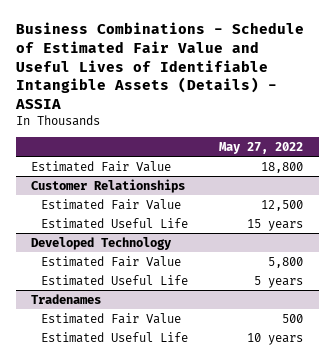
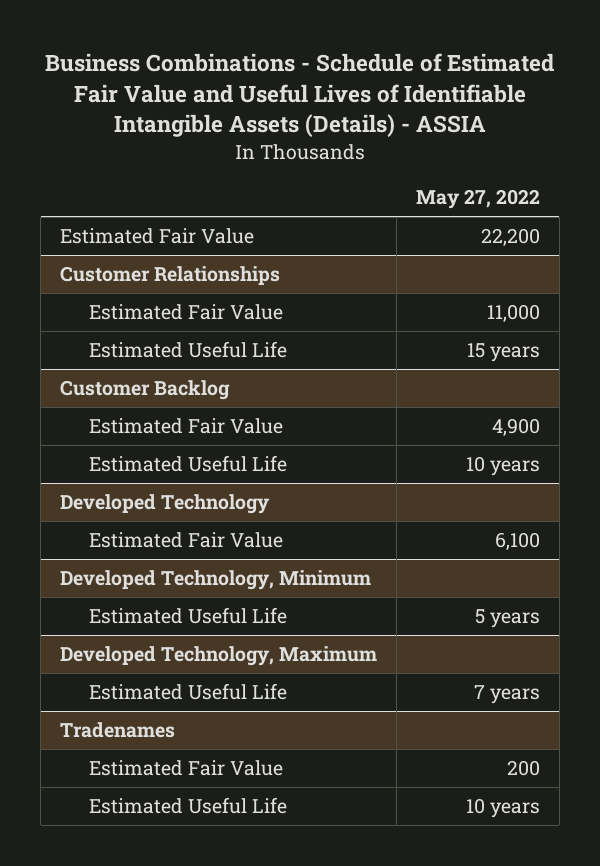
- Estimated Fair Value | 18,800
+ Estimated Fair Value | 22,200
@ Customer Relationships
- Estimated Fair Value | 12,500
+ Estimated Fair Value | 11,000
+ Customer Backlog
+ Estimated Fair Value | 4,900
+ Estimated Useful Life | 10 years
@ Developed Technology
- Estimated Fair Value | 5,800
+ Estimated Fair Value | 6,100
+ Developed Technology, Minimum
+ Developed Technology, Maximum
+ Estimated Useful Life | 7 years
@ Tradenames
- Estimated Fair Value | 500
+ Estimated Fair Value | 200

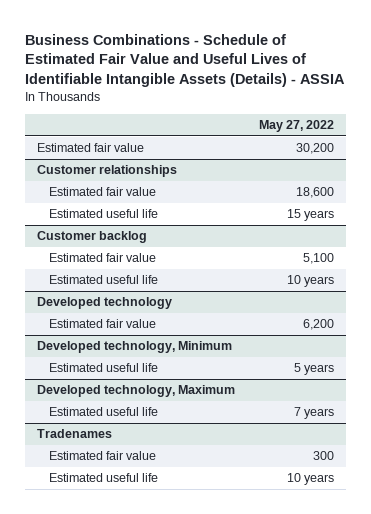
- Estimated Fair Value | 22,200
- Customer Relationships
- Estimated Fair Value | 11,000
- Estimated Useful Life | 15 years
- Customer Backlog
- Estimated Fair Value | 4,900
- Estimated Useful Life | 10 years
- Developed Technology
- Estimated Fair Value | 6,100
- Developed Technology, Minimum
- Estimated Useful Life | 5 years
- Developed Technology, Maximum
- Estimated Useful Life | 7 years
+ Estimated fair value | 30,200
+ Customer relationships
+ Estimated fair value | 18,600
+ Estimated useful life | 15 years
+ Customer backlog
+ Estimated fair value | 5,100
+ Estimated useful life | 10 years
+ Developed technology
+ Estimated fair value | 6,200
+ Developed technology, Minimum
+ Estimated useful life | 5 years
+ Developed technology, Maximum
+ Estimated useful life | 7 years
@ Tradenames
- Estimated Fair Value | 200
- Estimated Useful Life | 10 years
+ Estimated fair value | 300
+ Estimated useful life | 10 years

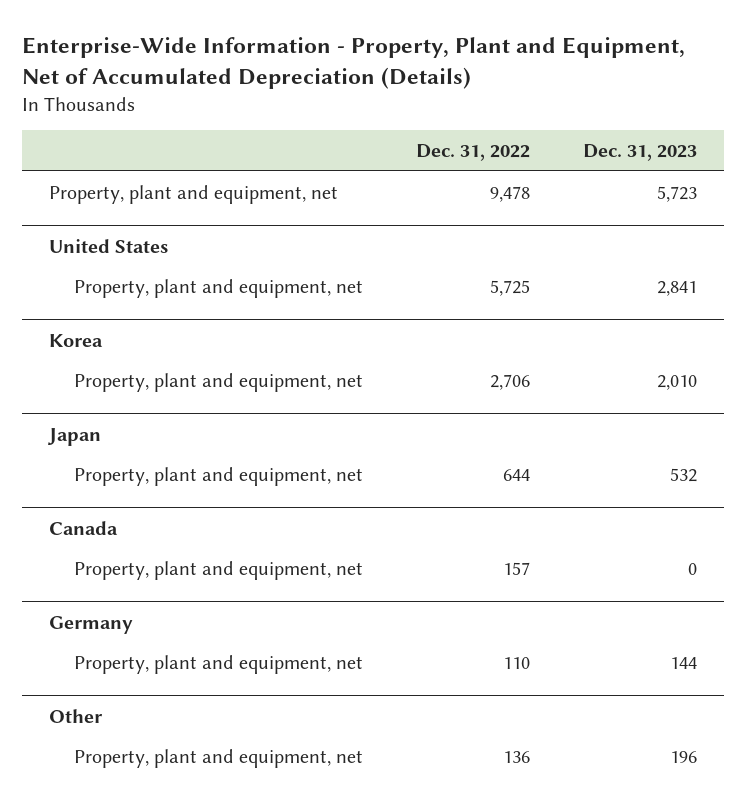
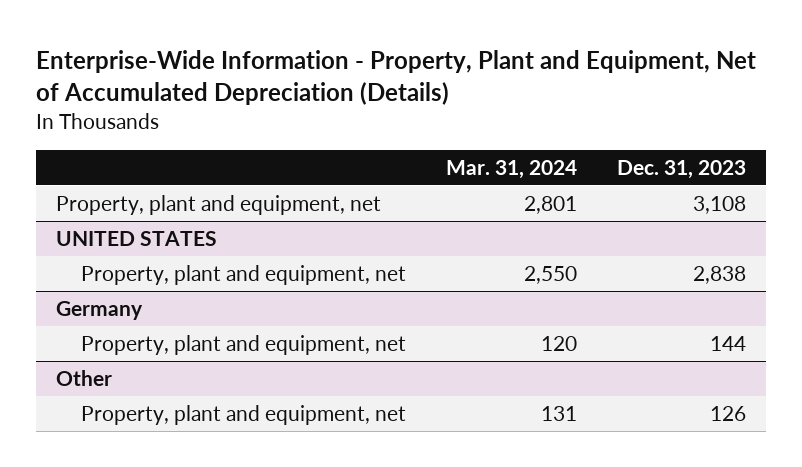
- | Dec. 31, 2022 | Dec. 31, 2023
+ | Mar. 31, 2024 | Dec. 31, 2023
- Property, plant and equipment, net | 9,478 | 5,723
- United States
- Property, plant and equipment, net | 5,725 | 2,841
- Korea
- Property, plant and equipment, net | 2,706 | 2,010
- Japan
- Property, plant and equipment, net | 644 | 532
- Canada
- Property, plant and equipment, net | 157 | 0
+ Property, plant and equipment, net | 2,801 | 3,108
+ UNITED STATES
+ Property, plant and equipment, net | 2,550 | 2,838
@ Other
- Property, plant and equipment, net | 136 | 196
+ Property, plant and equipment, net | 131 | 126

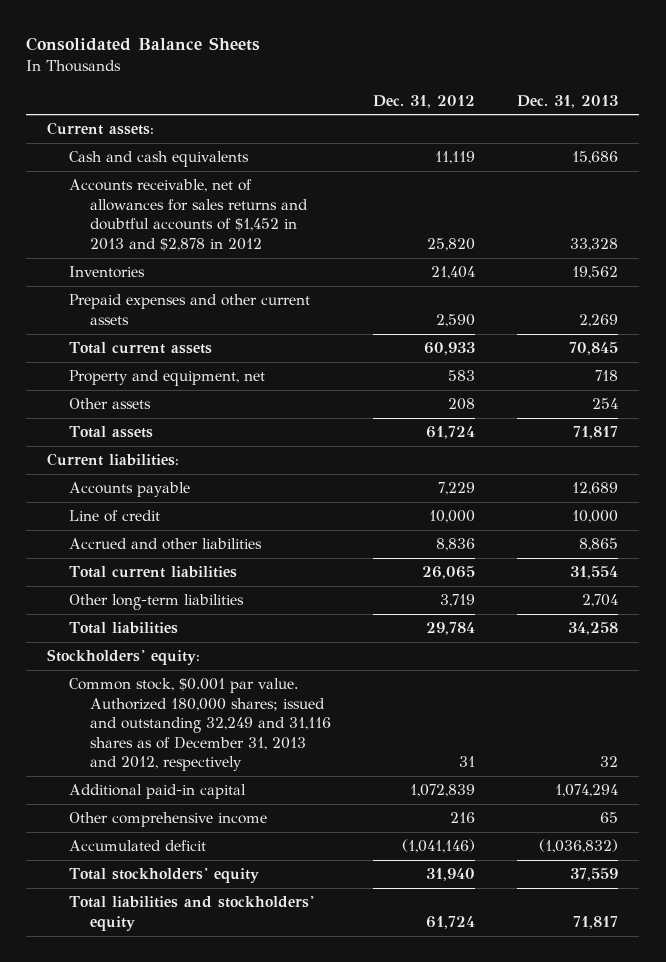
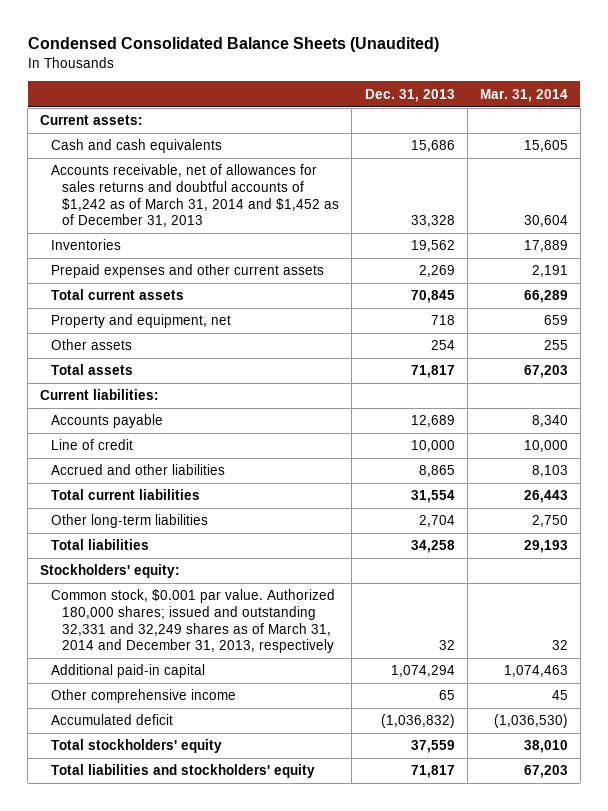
- Consolidated Balance Sheets
+ Condensed Consolidated Balance Sheets (Unaudited)
- | Dec. 31, 2012 | Dec. 31, 2013
+ | Dec. 31, 2013 | Mar. 31, 2014
- Accounts receivable, net of allowances for sales returns and doubtful accounts of $1,452 in 2013 and $2,878 in 2012 | 25,820 | 33,328
+ Accounts receivable, net of allowances for sales returns and doubtful accounts of $1,242 as of March 31, 2014 and $1,452 as of December 31, 2013 | 33,328 | 30,604
- Common stock, $0.001 par value. Authorized 180,000 shares; issued and outstanding 32,249 and 31,116 shares as of December 31, 2013 and 2012, respectively | 31 | 32
+ Common stock, $0.001 par value. Authorized 180,000 shares; issued and outstanding 32,331 and 32,249 shares as of March 31, 2014 and December 31, 2013, respectively | 32 | 32

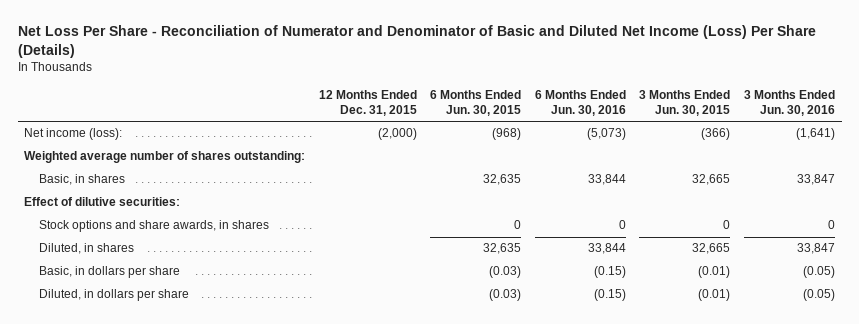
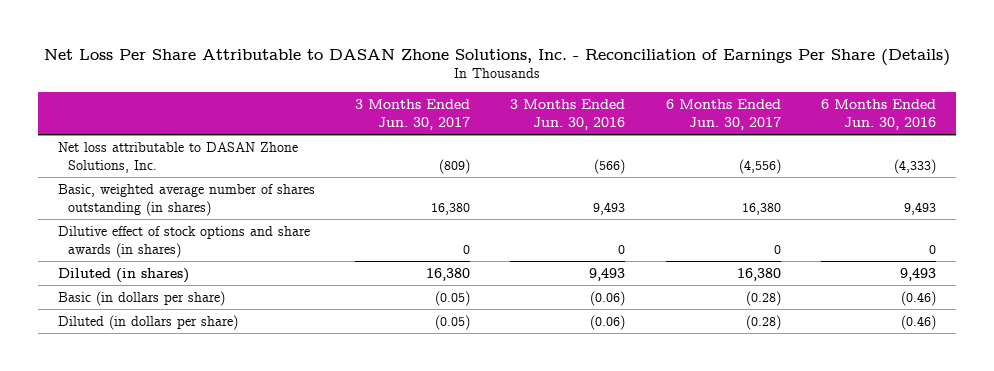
- Net Loss Per Share - Reconciliation of Numerator and Denominator of Basic and Diluted Net Income (Loss) Per Share (Details)
+ Net Loss Per Share Attributable to DASAN Zhone Solutions, Inc. - Reconciliation of Earnings Per Share (Details)
- | 12 Months Ended Dec. 31, 2015 | 6 Months Ended Jun. 30, 2015 | 6 Months Ended Jun. 30, 2016 | 3 Months Ended Jun. 30, 2015 | 3 Months Ended Jun. 30, 2016
+ | 3 Months Ended Jun. 30, 2017 | 3 Months Ended Jun. 30, 2016 | 6 Months Ended Jun. 30, 2017 | 6 Months Ended Jun. 30, 2016
- Net income (loss): | (2,000) | (968) | (5,073) | (366) | (1,641)
- Weighted average number of shares outstanding:
- Basic, in shares | | 32,635 | 33,844 | 32,665 | 33,847
- Effect of dilutive securities:
- Stock options and share awards, in shares | | 0 | 0 | 0 | 0
- Diluted, in shares | | 32,635 | 33,844 | 32,665 | 33,847
- Basic, in dollars per share | | (0.03) | (0.15) | (0.01) | (0.05)
- Diluted, in dollars per share | | (0.03) | (0.15) | (0.01) | (0.05)
+ Net loss attributable to DASAN Zhone Solutions, Inc. | (809) | (566) | (4,556) | (4,333)
+ Basic, weighted average number of shares outstanding (in shares) | 16,380 | 9,493 | 16,380 | 9,493
+ Dilutive effect of stock options and share awards (in shares) | 0 | 0 | 0 | 0
+ Diluted (in shares) | 16,380 | 9,493 | 16,380 | 9,493
+ Basic (in dollars per share) | (0.05) | (0.06) | (0.28) | (0.46)
+ Diluted (in dollars per share) | (0.05) | (0.06) | (0.28) | (0.46)

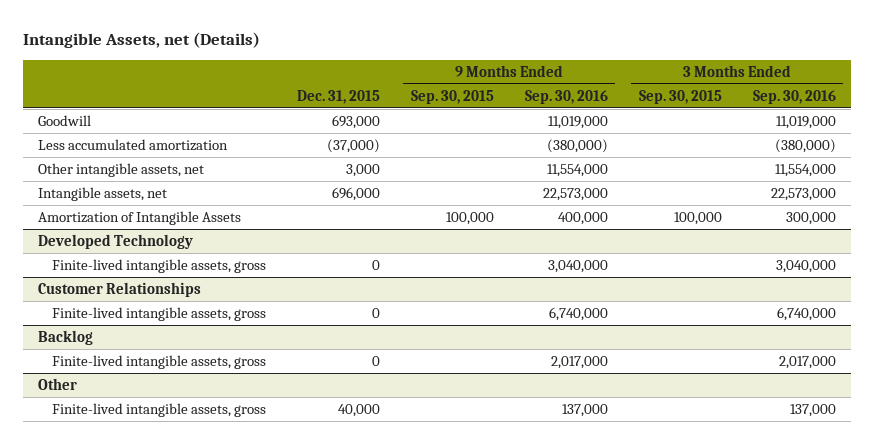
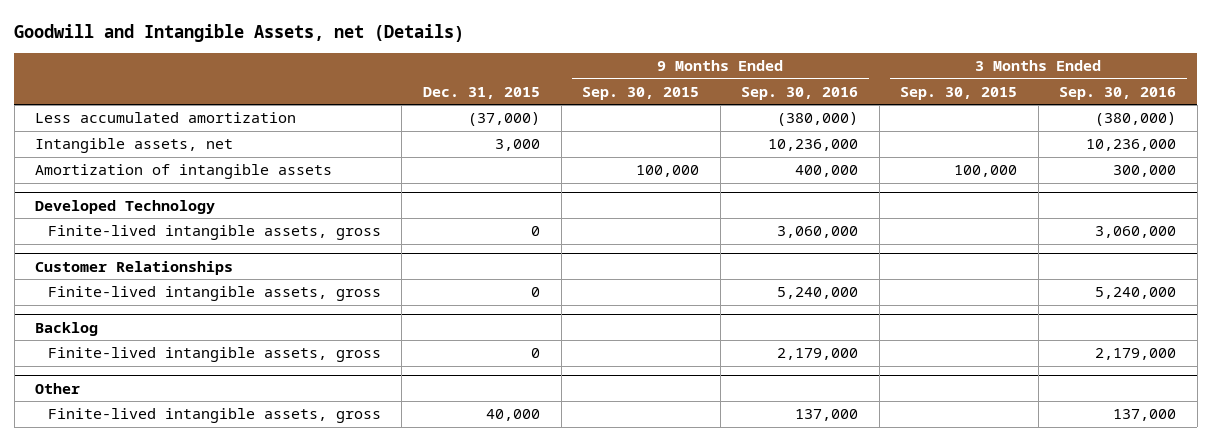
- Intangible Assets, net (Details)
+ Goodwill and Intangible Assets, net (Details)
- Goodwill | 693,000 | | 11,019,000 | | 11,019,000
- Other intangible assets, net | 3,000 | | 11,554,000 | | 11,554,000
- Intangible assets, net | 696,000 | | 22,573,000 | | 22,573,000
- Amortization of Intangible Assets | | 100,000 | 400,000 | 100,000 | 300,000
+ Intangible assets, net | 3,000 | | 10,236,000 | | 10,236,000
+ Amortization of intangible assets | | 100,000 | 400,000 | 100,000 | 300,000
@ Developed Technology
- Finite-lived intangible assets, gross | 0 | | 3,040,000 | | 3,040,000
+ Finite-lived intangible assets, gross | 0 | | 3,060,000 | | 3,060,000
@ Customer Relationships
- Finite-lived intangible assets, gross | 0 | | 6,740,000 | | 6,740,000
+ Finite-lived intangible assets, gross | 0 | | 5,240,000 | | 5,240,000
@ Backlog
- Finite-lived intangible assets, gross | 0 | | 2,017,000 | | 2,017,000
+ Finite-lived intangible assets, gross | 0 | | 2,179,000 | | 2,179,000

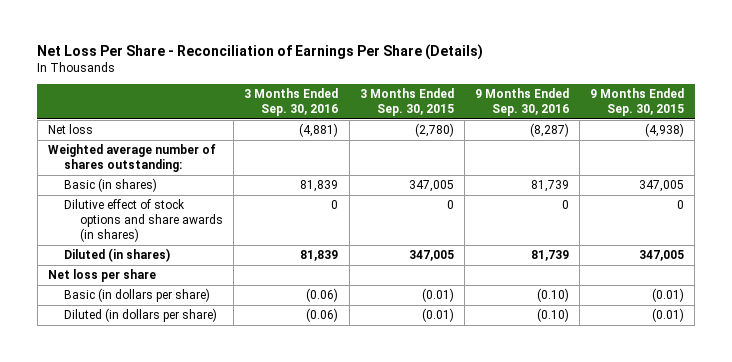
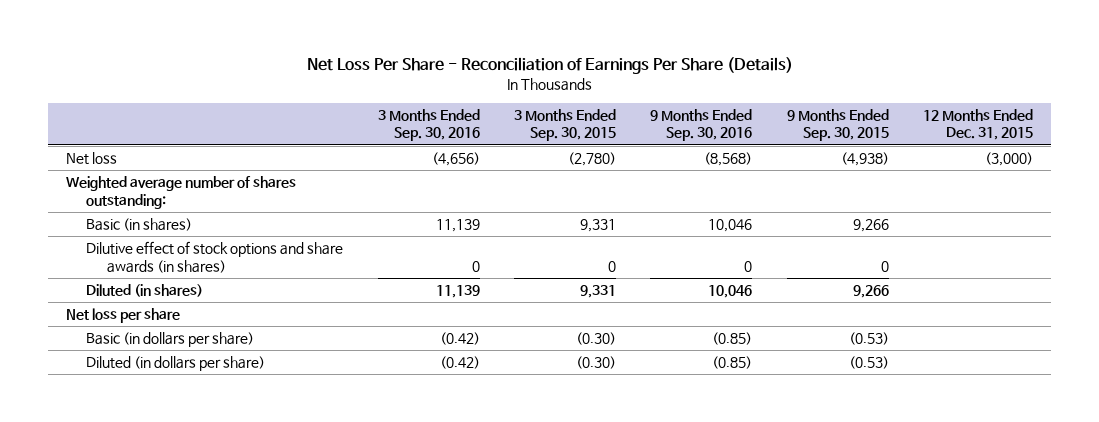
- | 3 Months Ended Sep. 30, 2016 | 3 Months Ended Sep. 30, 2015 | 9 Months Ended Sep. 30, 2016 | 9 Months Ended Sep. 30, 2015
+ | 3 Months Ended Sep. 30, 2016 | 3 Months Ended Sep. 30, 2015 | 9 Months Ended Sep. 30, 2016 | 9 Months Ended Sep. 30, 2015 | 12 Months Ended Dec. 31, 2015
- Net loss | (4,881) | (2,780) | (8,287) | (4,938)
+ Net loss | (4,656) | (2,780) | (8,568) | (4,938) | (3,000)
- Basic (in shares) | 81,839 | 347,005 | 81,739 | 347,005
+ Basic (in shares) | 11,139 | 9,331 | 10,046 | 9,266 |
- Diluted (in shares) | 81,839 | 347,005 | 81,739 | 347,005
+ Diluted (in shares) | 11,139 | 9,331 | 10,046 | 9,266 |
- Basic (in dollars per share) | (0.06) | (0.01) | (0.10) | (0.01)
- Diluted (in dollars per share) | (0.06) | (0.01) | (0.10) | (0.01)
+ Basic (in dollars per share) | (0.42) | (0.30) | (0.85) | (0.53) |
+ Diluted (in dollars per share) | (0.42) | (0.30) | (0.85) | (0.53) |

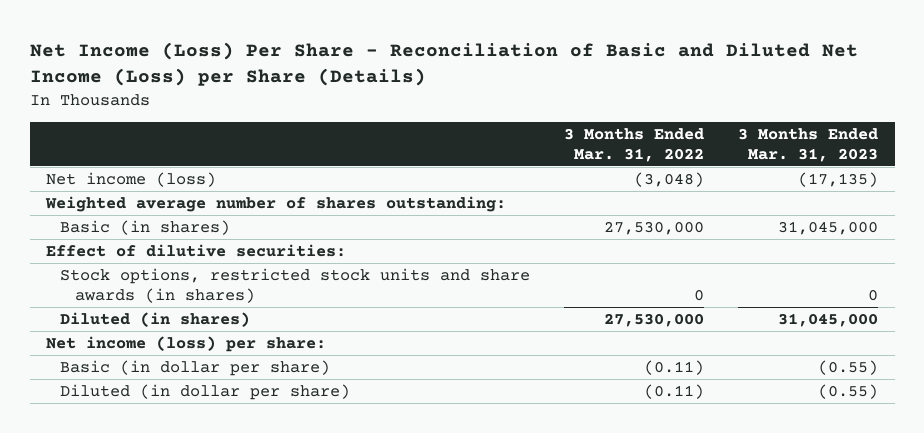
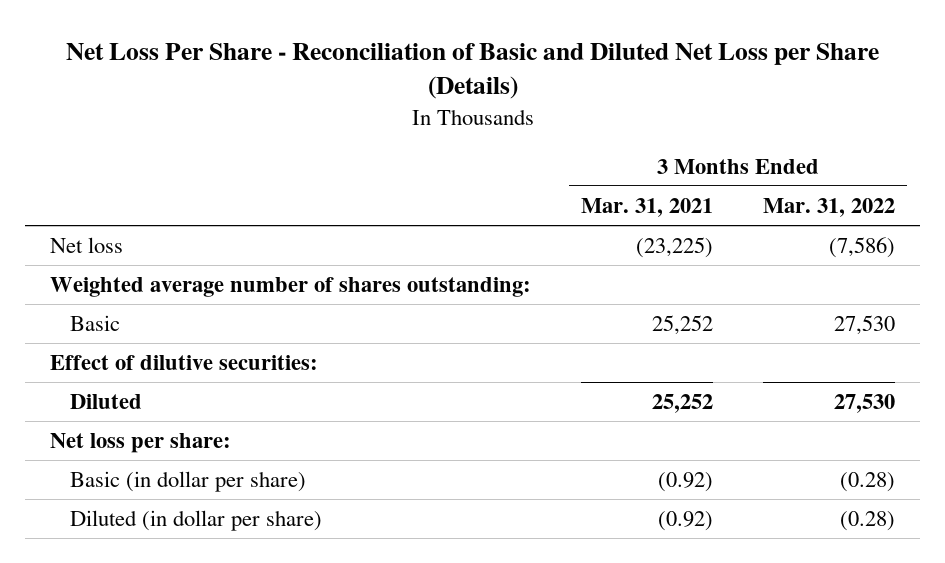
- Net Income (Loss) Per Share - Reconciliation of Basic and Diluted Net Income (Loss) per Share (Details)
+ Net Loss Per Share - Reconciliation of Basic and Diluted Net Loss per Share (Details)
- | 3 Months Ended Mar. 31, 2022 | 3 Months Ended Mar. 31, 2023
+ | 3 Months Ended Mar. 31, 2021 | 3 Months Ended Mar. 31, 2022
- Net income (loss) | (3,048) | (17,135)
+ Net loss | (23,225) | (7,586)
- Basic (in shares) | 27,530,000 | 31,045,000
+ Basic | 25,252 | 27,530
- Stock options, restricted stock units and share awards (in shares) | 0 | 0
- Diluted (in shares) | 27,530,000 | 31,045,000
- Net income (loss) per share:
- Basic (in dollar per share) | (0.11) | (0.55)
- Diluted (in dollar per share) | (0.11) | (0.55)
+ Diluted | 25,252 | 27,530
+ Net loss per share:
+ Basic (in dollar per share) | (0.92) | (0.28)
+ Diluted (in dollar per share) | (0.92) | (0.28)

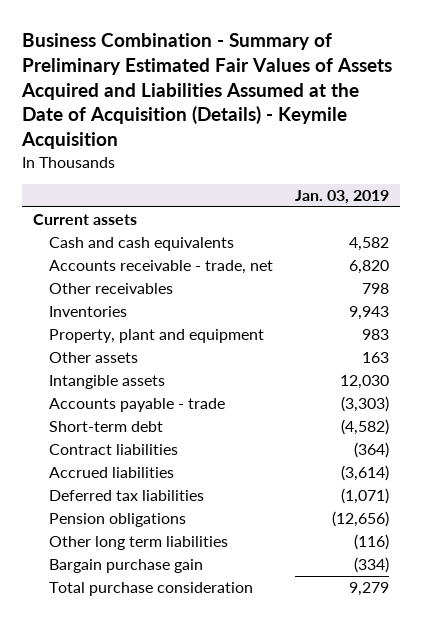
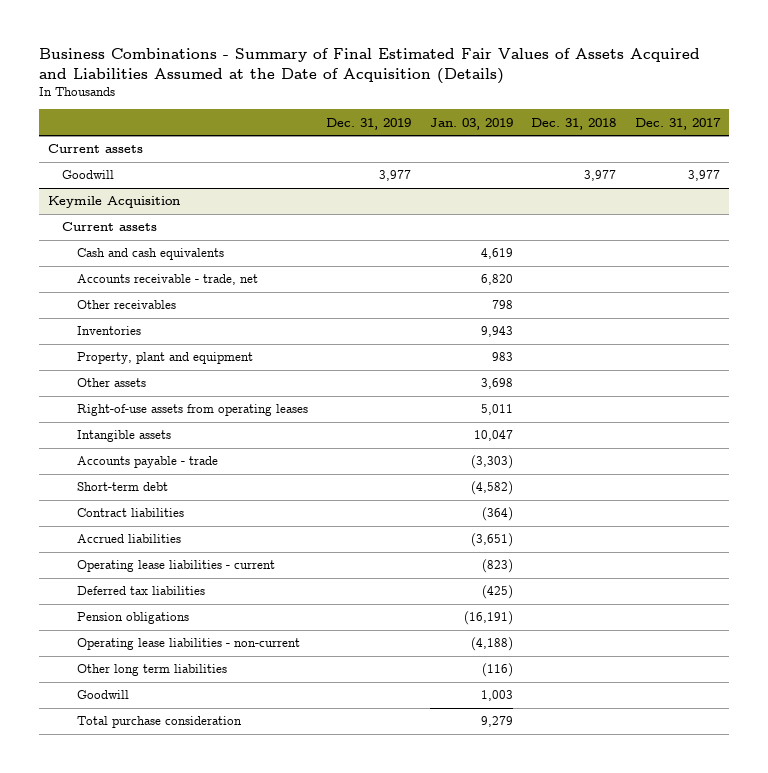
- Business Combination - Summary of Preliminary Estimated Fair Values of Assets Acquired and Liabilities Assumed at the Date of Acquisition (Details) - Keymile Acquisition
+ Business Combinations - Summary of Final Estimated Fair Values of Assets Acquired and Liabilities Assumed at the Date of Acquisition (Details)
- | Jan. 03, 2019
+ | Dec. 31, 2019 | Jan. 03, 2019 | Dec. 31, 2018 | Dec. 31, 2017
- Cash and cash equivalents | 4,582
+ Goodwill | 3,977 | | 3,977 | 3,977
+ Keymile Acquisition
+ Current assets
+ Cash and cash equivalents | | 4,619 | |
- Other assets | 163
- Intangible assets | 12,030
+ Other assets | | 3,698 | |
+ Right-of-use assets from operating leases | | 5,011 | |
+ Intangible assets | | 10,047 | |
- Accrued liabilities | (3,614)
- Deferred tax liabilities | (1,071)
- Pension obligations | (12,656)
+ Accrued liabilities | | (3,651) | |
+ Operating lease liabilities - current | | (823) | |
+ Deferred tax liabilities | | (425) | |
+ Pension obligations | | (16,191) | |
+ Operating lease liabilities - non-current | | (4,188) | |
- Bargain purchase gain | (334)
+ Goodwill | | 1,003 | |

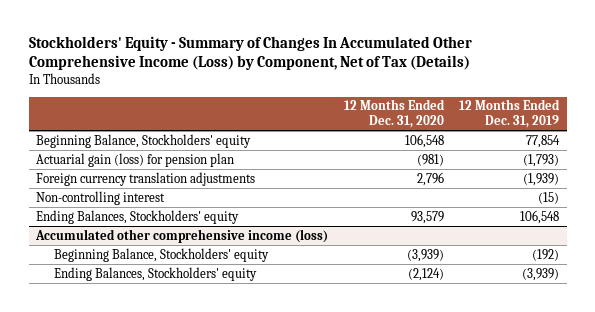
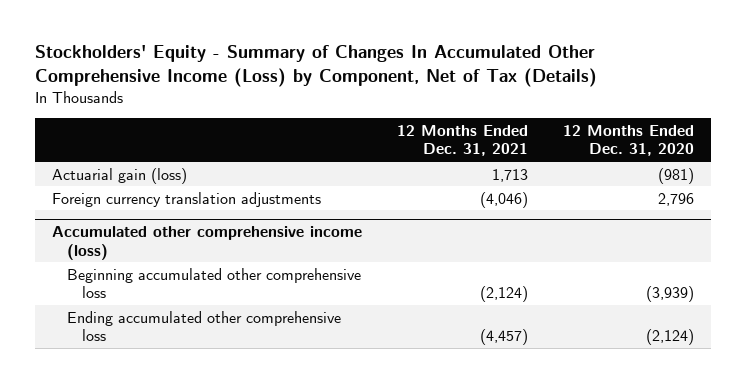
- | 12 Months Ended Dec. 31, 2020 | 12 Months Ended Dec. 31, 2019
+ | 12 Months Ended Dec. 31, 2021 | 12 Months Ended Dec. 31, 2020
- Beginning Balance, Stockholders' equity | 106,548 | 77,854
- Actuarial gain (loss) for pension plan | (981) | (1,793)
+ Actuarial gain (loss) | 1,713 | (981)
- Non-controlling interest | | (15)
- Ending Balances, Stockholders' equity | 93,579 | 106,548
@ Accumulated other comprehensive income (loss)
- Beginning Balance, Stockholders' equity | (3,939) | (192)
- Ending Balances, Stockholders' equity | (2,124) | (3,939)
+ Beginning accumulated other comprehensive loss | (2,124) | (3,939)
+ Ending accumulated other comprehensive loss | (4,457) | (2,124)

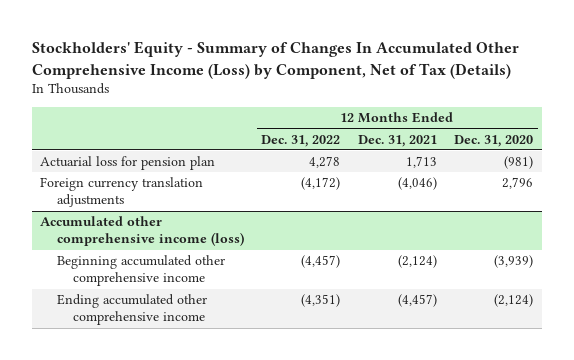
- | 12 Months Ended Dec. 31, 2021 | 12 Months Ended Dec. 31, 2020
+ | 12 Months Ended Dec. 31, 2022 | 12 Months Ended Dec. 31, 2021 | 12 Months Ended Dec. 31, 2020
- Actuarial gain (loss) | 1,713 | (981)
+ Actuarial loss for pension plan | 4,278 | 1,713 | (981)
@ Accumulated other comprehensive income (loss)
- Beginning accumulated other comprehensive loss | (2,124) | (3,939)
- Ending accumulated other comprehensive loss | (4,457) | (2,124)
+ Beginning accumulated other comprehensive income | (4,457) | (2,124) | (3,939)
+ Ending accumulated other comprehensive income | (4,351) | (4,457) | (2,124)

